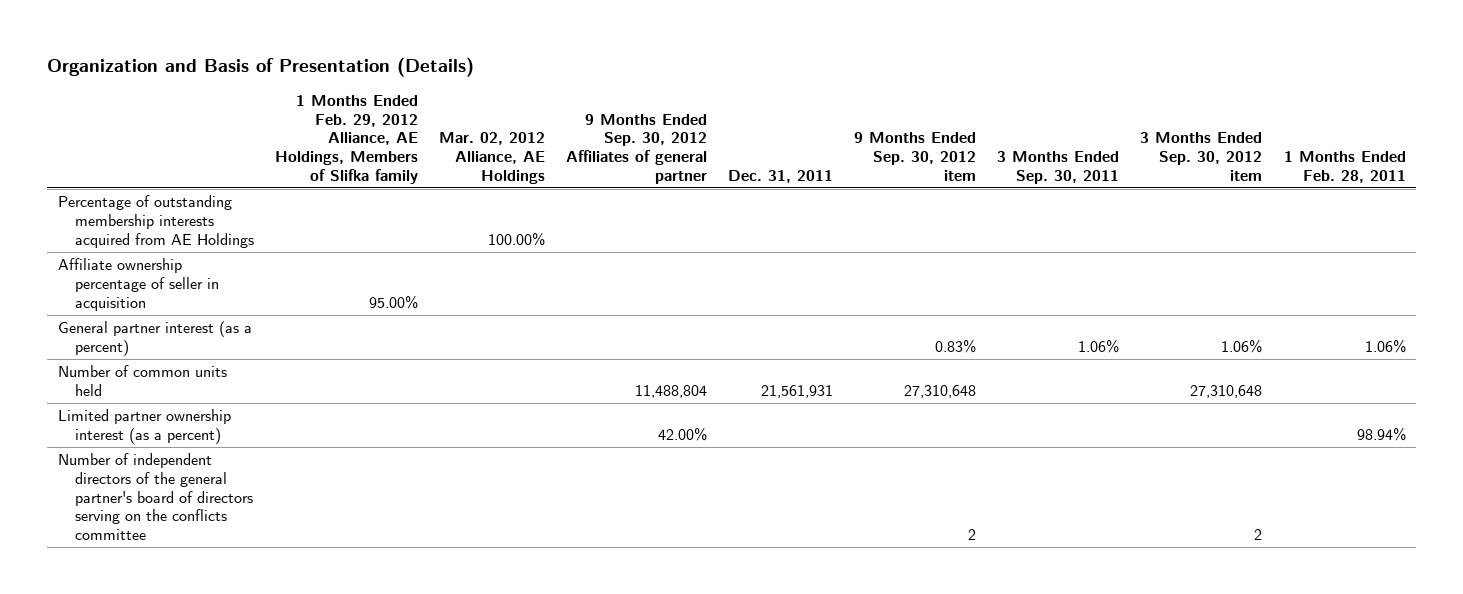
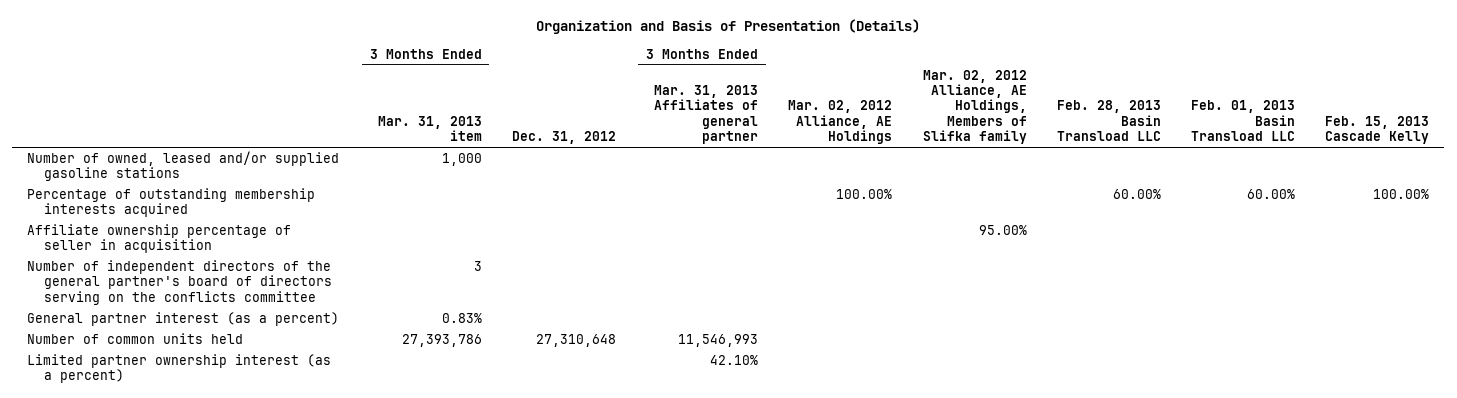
- | 1 Months Ended Feb. 29, 2012 Alliance, AE Holdings, Members of Slifka family | Mar. 02, 2012 Alliance, AE Holdings | 9 Months Ended Sep. 30, 2012 Affiliates of general partner | Dec. 31, 2011 | 9 Months Ended Sep. 30, 2012 item | 3 Months Ended Sep. 30, 2011 | 3 Months Ended Sep. 30, 2012 item | 1 Months Ended Feb. 28, 2011
+ | 3 Months Ended Mar. 31, 2013 item | Dec. 31, 2012 | 3 Months Ended Mar. 31, 2013 Affiliates of general partner | Mar. 02, 2012 Alliance, AE Holdings | Mar. 02, 2012 Alliance, AE Holdings, Members of Slifka family | Feb. 28, 2013 Basin Transload LLC | Feb. 01, 2013 Basin Transload LLC | Feb. 15, 2013 Cascade Kelly
- Percentage of outstanding membership interests acquired from AE Holdings | | 100.00% | | | | | |
+ Number of owned, leased and/or supplied gasoline stations | 1,000 | | | | | | |
+ Percentage of outstanding membership interests acquired | | | | 100.00% | | 60.00% | 60.00% | 100.00%
moved up: Number of independent directors of the general partner's board of directors serving on the conflicts committee | 3 | | | | | | |

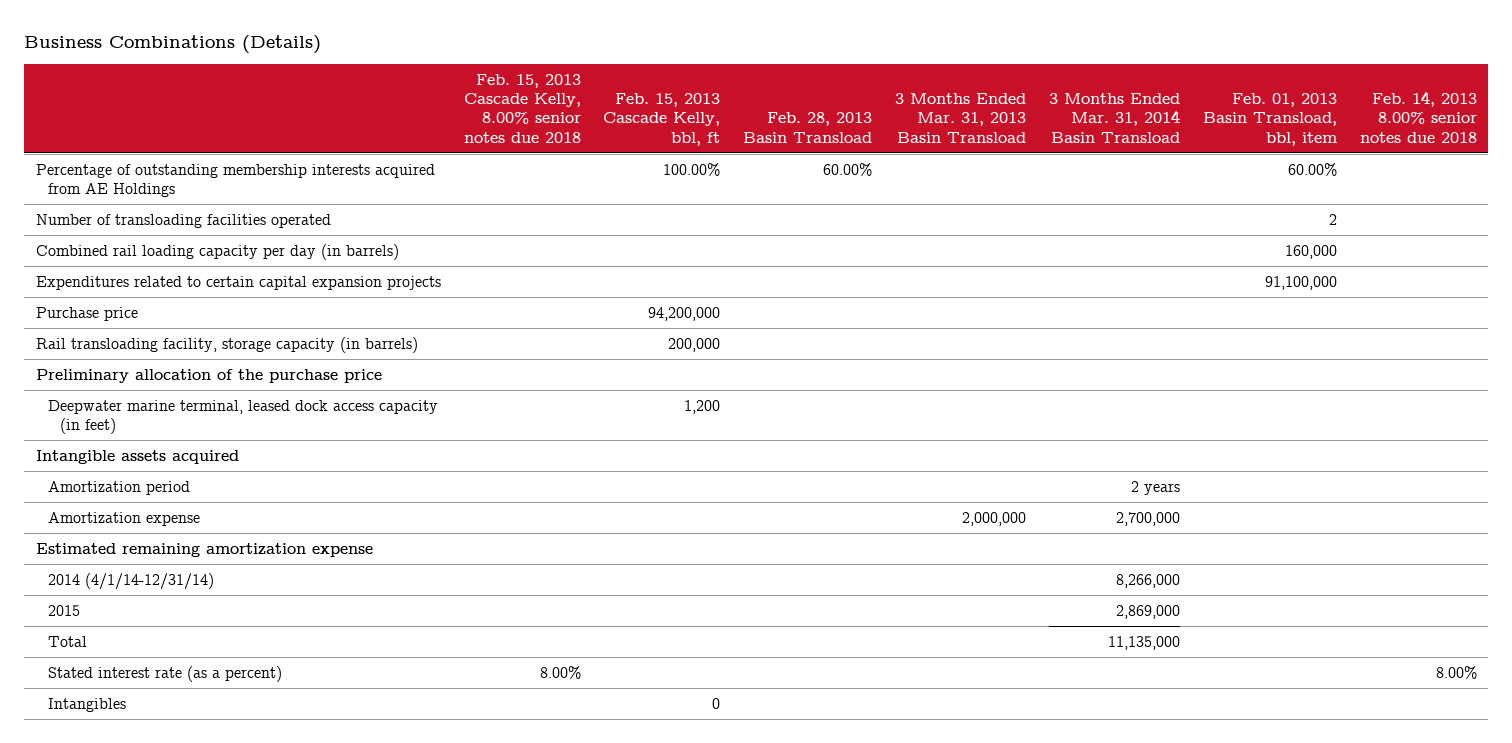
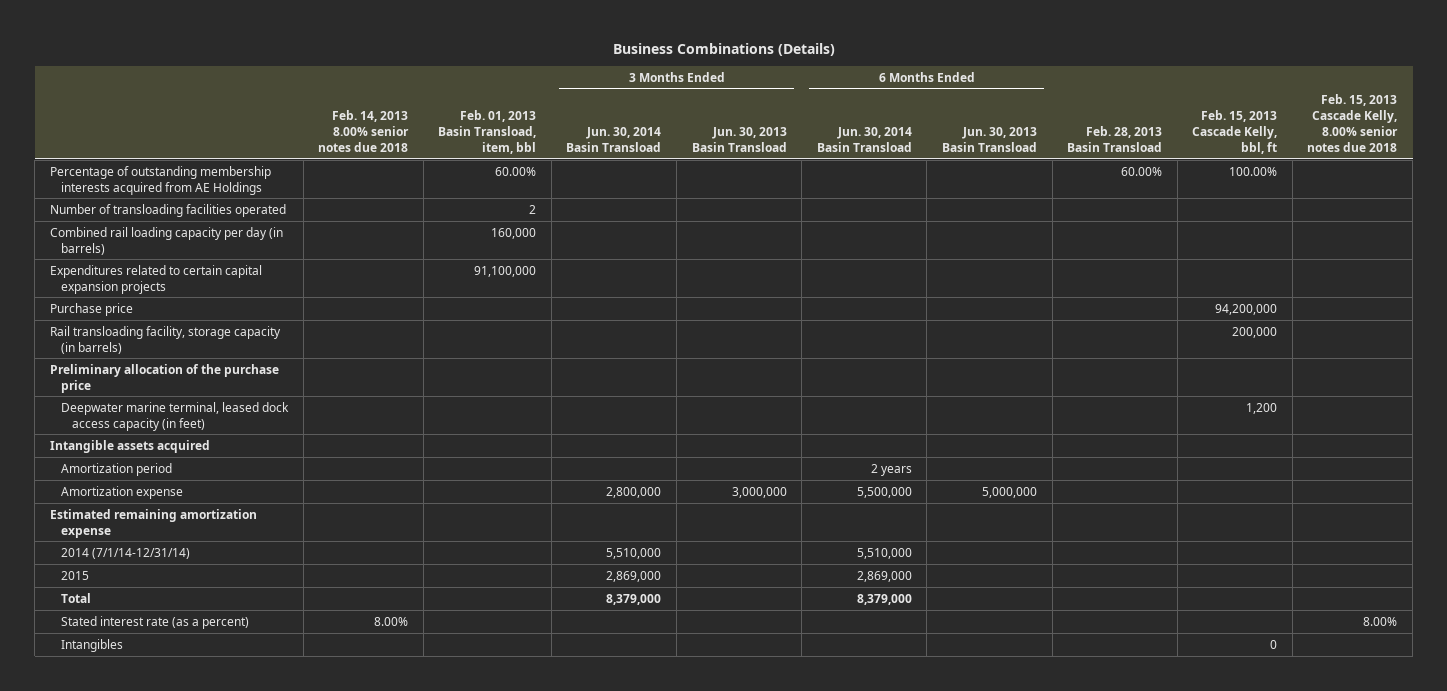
- | Feb. 15, 2013 Cascade Kelly, 8.00% senior notes due 2018 | Feb. 15, 2013 Cascade Kelly, bbl, ft | Feb. 28, 2013 Basin Transload | 3 Months Ended Mar. 31, 2013 Basin Transload | 3 Months Ended Mar. 31, 2014 Basin Transload | Feb. 01, 2013 Basin Transload, bbl, item | Feb. 14, 2013 8.00% senior notes due 2018
+ | Feb. 14, 2013 8.00% senior notes due 2018 | Feb. 01, 2013 Basin Transload, item, bbl | 3 Months Ended Jun. 30, 2014 Basin Transload | 3 Months Ended Jun. 30, 2013 Basin Transload | 6 Months Ended Jun. 30, 2014 Basin Transload | 6 Months Ended Jun. 30, 2013 Basin Transload | Feb. 28, 2013 Basin Transload | Feb. 15, 2013 Cascade Kelly, bbl, ft | Feb. 15, 2013 Cascade Kelly, 8.00% senior notes due 2018
- 2014 (4/1/14-12/31/14) | | | | | 8,266,000 | |
+ 2014 (7/1/14-12/31/14) | | | 5,510,000 | | 5,510,000 | | | |

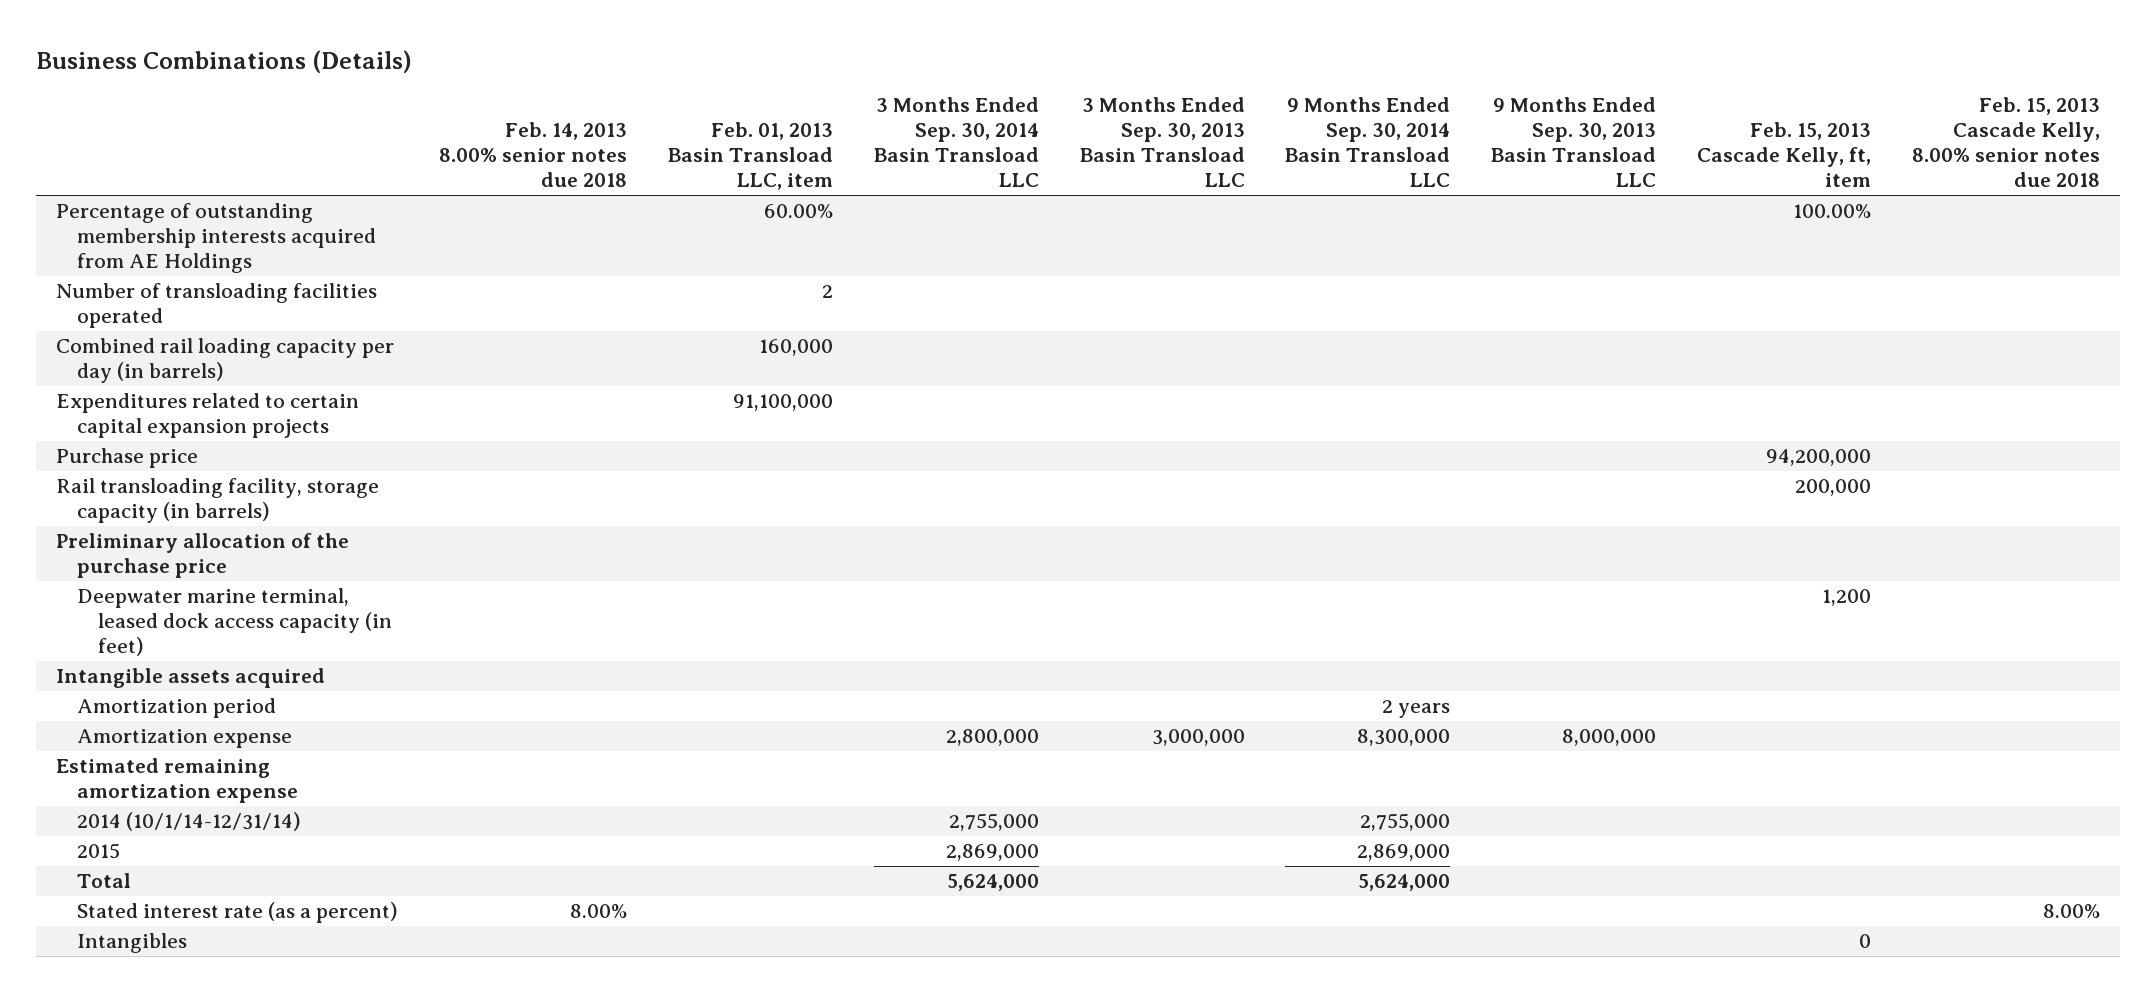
- | Feb. 14, 2013 8.00% senior notes due 2018 | Feb. 01, 2013 Basin Transload, item, bbl | 3 Months Ended Jun. 30, 2014 Basin Transload | 3 Months Ended Jun. 30, 2013 Basin Transload | 6 Months Ended Jun. 30, 2014 Basin Transload | 6 Months Ended Jun. 30, 2013 Basin Transload | Feb. 28, 2013 Basin Transload | Feb. 15, 2013 Cascade Kelly, bbl, ft | Feb. 15, 2013 Cascade Kelly, 8.00% senior notes due 2018
+ | Feb. 14, 2013 8.00% senior notes due 2018 | Feb. 01, 2013 Basin Transload LLC, item | 3 Months Ended Sep. 30, 2014 Basin Transload LLC | 3 Months Ended Sep. 30, 2013 Basin Transload LLC | 9 Months Ended Sep. 30, 2014 Basin Transload LLC | 9 Months Ended Sep. 30, 2013 Basin Transload LLC | Feb. 15, 2013 Cascade Kelly, ft, item | Feb. 15, 2013 Cascade Kelly, 8.00% senior notes due 2018
- 2014 (7/1/14-12/31/14) | | | 5,510,000 | | 5,510,000 | | | |
+ 2014 (10/1/14-12/31/14) | | | 2,755,000 | | 2,755,000 | | |

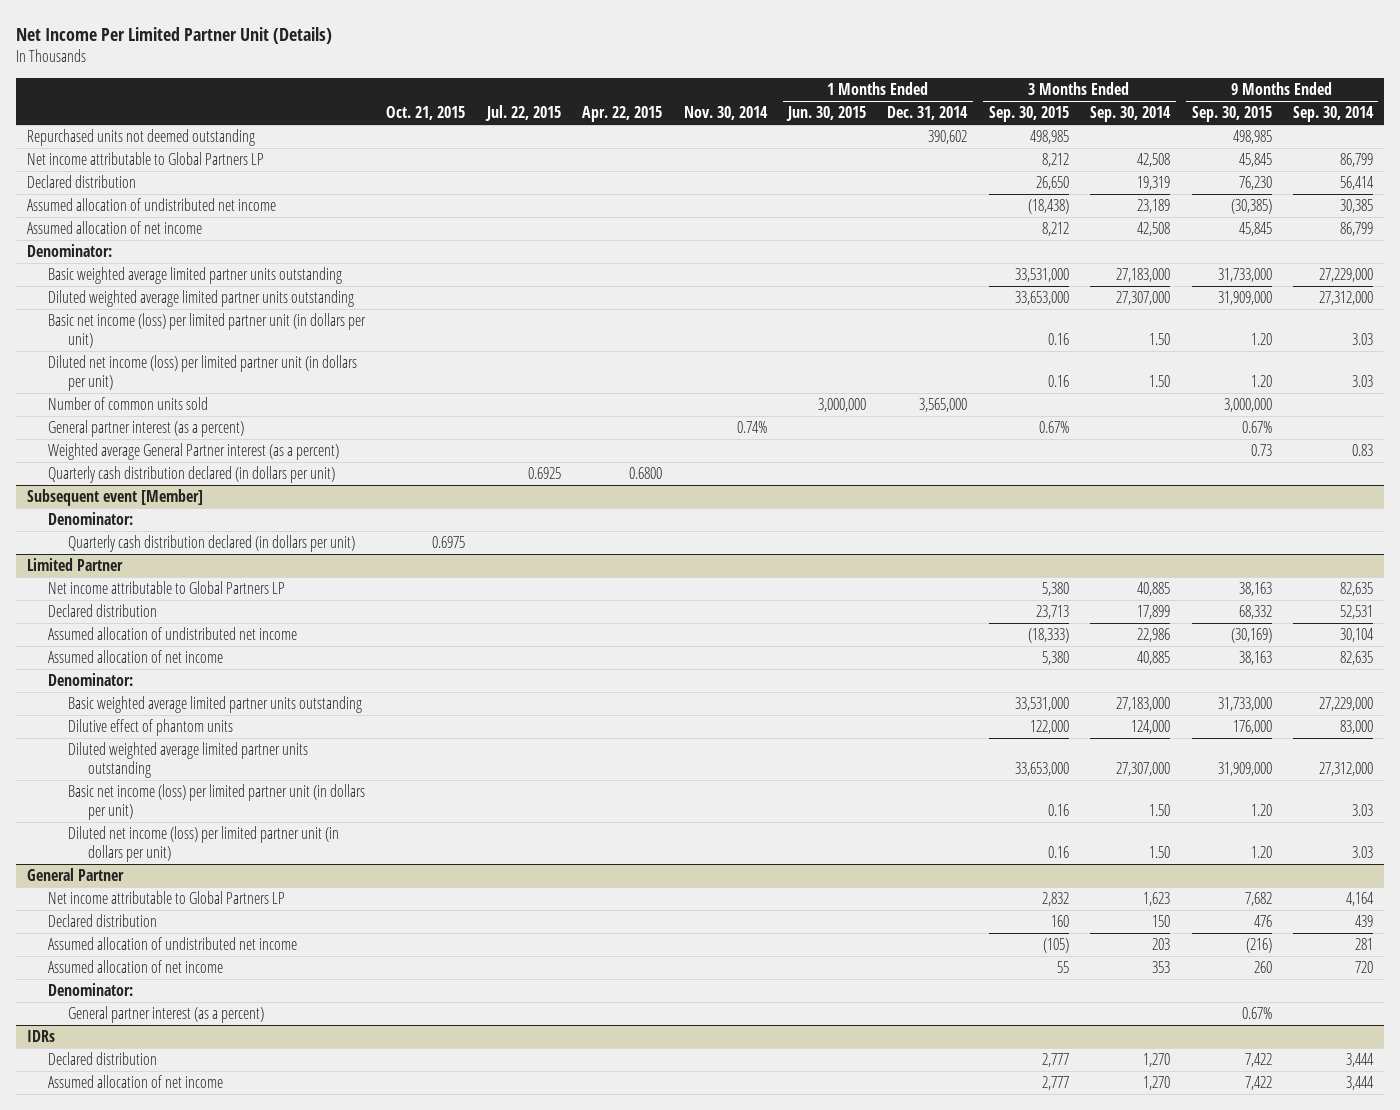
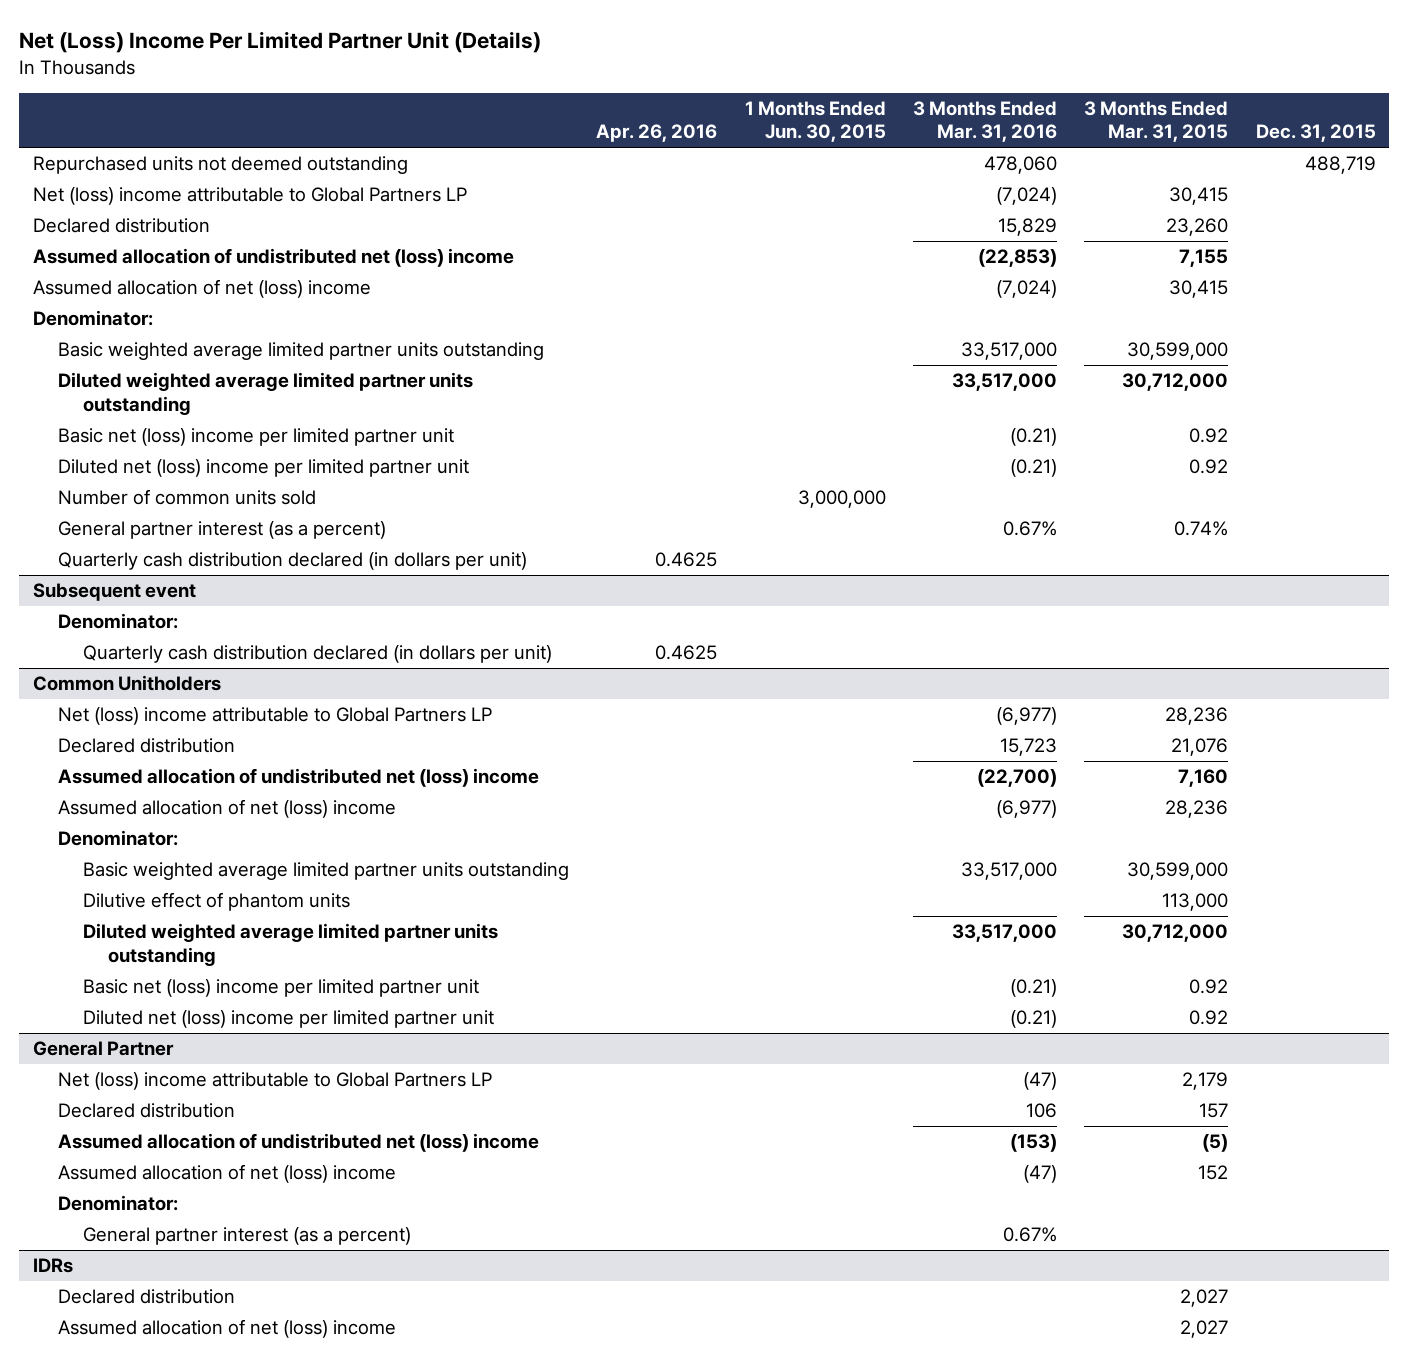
- Net Income Per Limited Partner Unit (Details)
+ Net (Loss) Income Per Limited Partner Unit (Details)
- | Oct. 21, 2015 | Jul. 22, 2015 | Apr. 22, 2015 | Nov. 30, 2014 | 1 Months Ended Jun. 30, 2015 | 1 Months Ended Dec. 31, 2014 | 3 Months Ended Sep. 30, 2015 | 3 Months Ended Sep. 30, 2014 | 9 Months Ended Sep. 30, 2015 | 9 Months Ended Sep. 30, 2014
+ | Apr. 26, 2016 | 1 Months Ended Jun. 30, 2015 | 3 Months Ended Mar. 31, 2016 | 3 Months Ended Mar. 31, 2015 | Dec. 31, 2015
- Net income attributable to Global Partners LP | | | | | | | 8,212 | 42,508 | 45,845 | 86,799
+ Net (loss) income attributable to Global Partners LP | | | (7,024) | 30,415 |
- Assumed allocation of undistributed net income | | | | | | | (18,438) | 23,189 | (30,385) | 30,385
- Assumed allocation of net income | | | | | | | 8,212 | 42,508 | 45,845 | 86,799
+ Assumed allocation of undistributed net (loss) income | | | (22,853) | 7,155 |
+ Assumed allocation of net (loss) income | | | (7,024) | 30,415 |
- Basic net income (loss) per limited partner unit (in dollars per unit) | | | | | | | 0.16 | 1.50 | 1.20 | 3.03
- Diluted net income (loss) per limited partner unit (in dollars per unit) | | | | | | | 0.16 | 1.50 | 1.20 | 3.03
+ Basic net (loss) income per limited partner unit | | | (0.21) | 0.92 |
+ Diluted net (loss) income per limited partner unit | | | (0.21) | 0.92 |
- Weighted average General Partner interest (as a percent) | | | | | | | | | 0.73 | 0.83
- Subsequent event [Member]
+ Subsequent event
- Limited Partner
- Net income attributable to Global Partners LP | | | | | | | 5,380 | 40,885 | 38,163 | 82,635
+ Common Unitholders
+ Net (loss) income attributable to Global Partners LP | | | (6,977) | 28,236 |
- Assumed allocation of undistributed net income | | | | | | | (18,333) | 22,986 | (30,169) | 30,104
- Assumed allocation of net income | | | | | | | 5,380 | 40,885 | 38,163 | 82,635
+ Assumed allocation of undistributed net (loss) income | | | (22,700) | 7,160 |
+ Assumed allocation of net (loss) income | | | (6,977) | 28,236 |
- Basic net income (loss) per limited partner unit (in dollars per unit) | | | | | | | 0.16 | 1.50 | 1.20 | 3.03
- Diluted net income (loss) per limited partner unit (in dollars per unit) | | | | | | | 0.16 | 1.50 | 1.20 | 3.03
+ Basic net (loss) income per limited partner unit | | | (0.21) | 0.92 |
+ Diluted net (loss) income per limited partner unit | | | (0.21) | 0.92 |
@ General Partner
- Net income attributable to Global Partners LP | | | | | | | 2,832 | 1,623 | 7,682 | 4,164
+ Net (loss) income attributable to Global Partners LP | | | (47) | 2,179 |
- Assumed allocation of undistributed net income | | | | | | | (105) | 203 | (216) | 281
- Assumed allocation of net income | | | | | | | 55 | 353 | 260 | 720
+ Assumed allocation of undistributed net (loss) income | | | (153) | (5) |
+ Assumed allocation of net (loss) income | | | (47) | 152 |
@ IDRs
- Assumed allocation of net income | | | | | | | 2,777 | 1,270 | 7,422 | 3,444
+ Assumed allocation of net (loss) income | | | | 2,027 |

